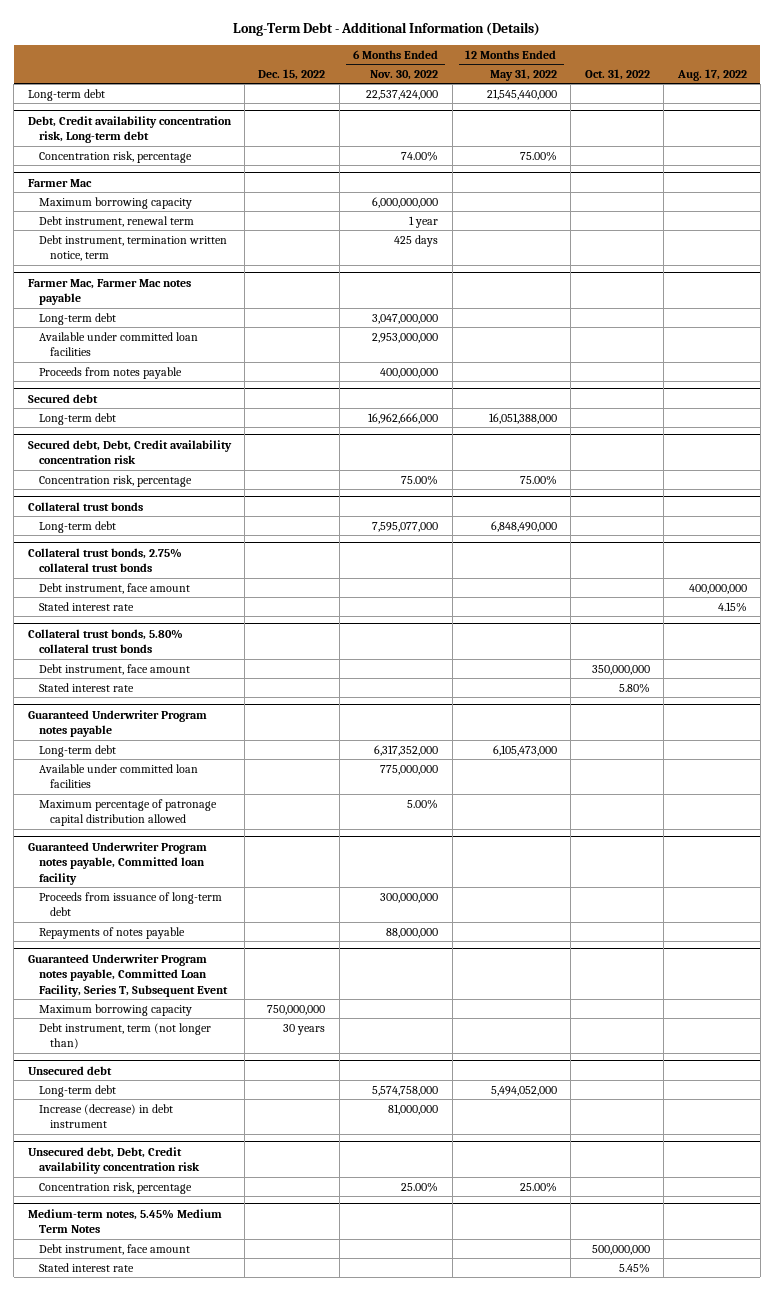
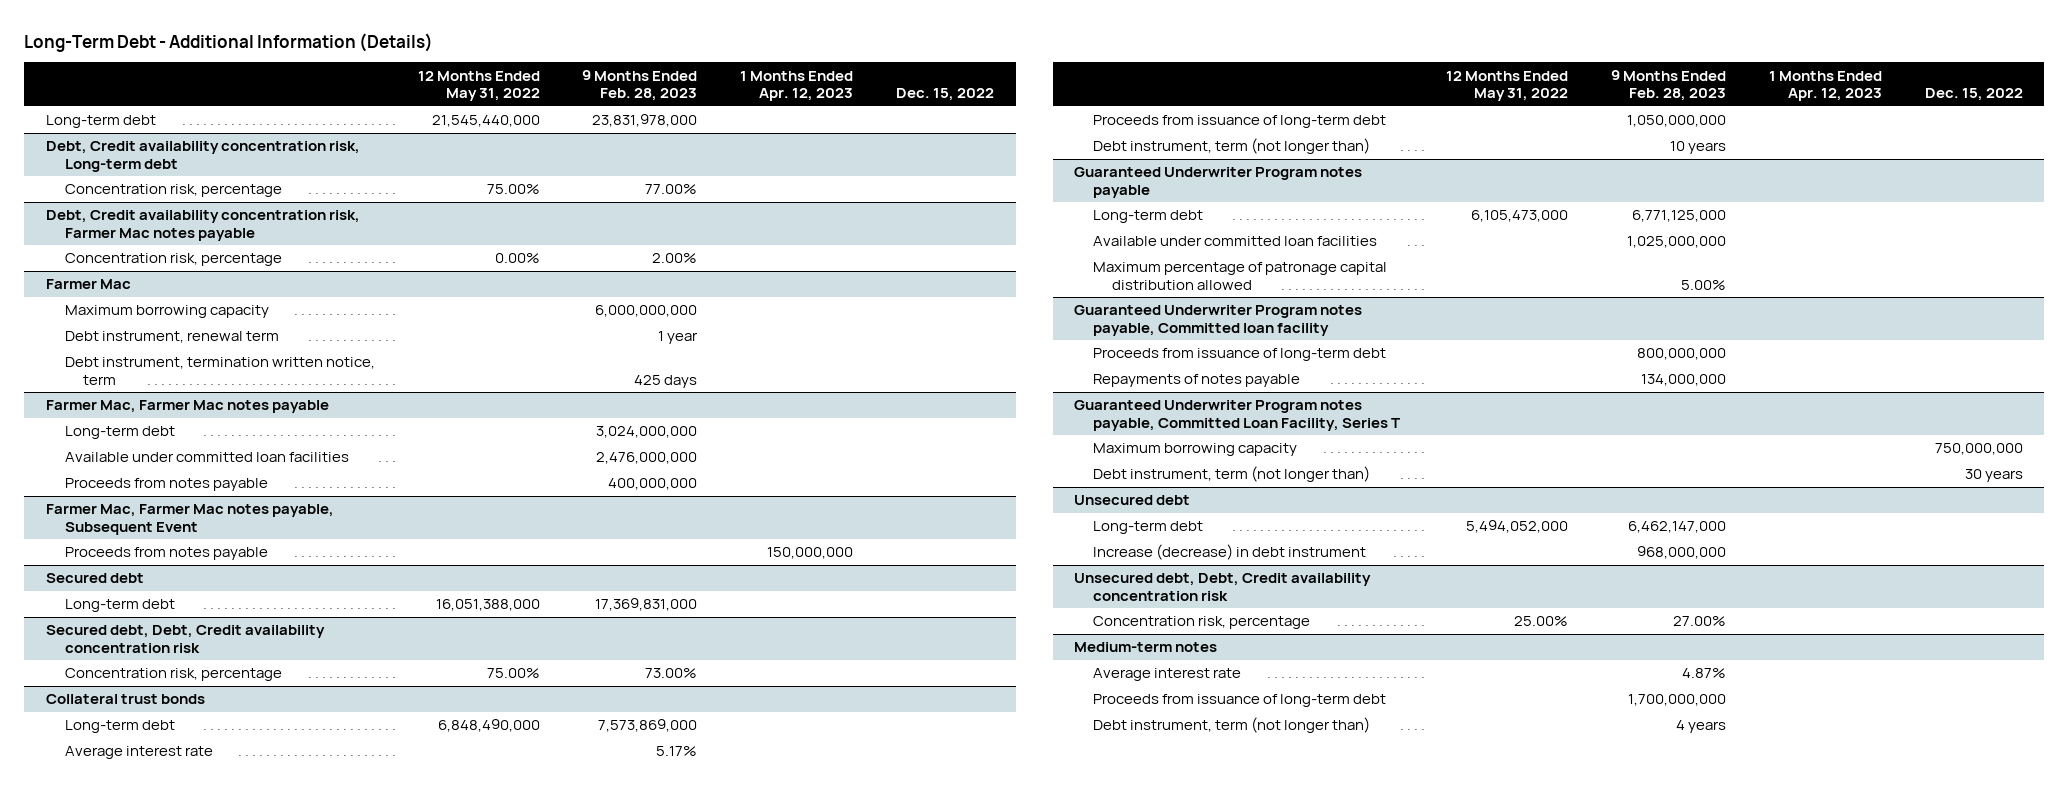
- | Dec. 15, 2022 | 6 Months Ended Nov. 30, 2022 | 12 Months Ended May 31, 2022 | Oct. 31, 2022 | Aug. 17, 2022
+ | 12 Months Ended May 31, 2022 | 9 Months Ended Feb. 28, 2023 | 1 Months Ended Apr. 12, 2023 | Dec. 15, 2022
+ Debt, Credit availability concentration risk, Farmer Mac notes payable
+ Concentration risk, percentage | 0.00% | 2.00% | |
+ Farmer Mac, Farmer Mac notes payable, Subsequent Event
+ Proceeds from notes payable | | | 150,000,000 |
- Collateral trust bonds, 2.75% collateral trust bonds
- Debt instrument, face amount | | | | | 400,000,000
- Stated interest rate | | | | | 4.15%
- Collateral trust bonds, 5.80% collateral trust bonds
- Debt instrument, face amount | | | | 350,000,000 |
- Stated interest rate | | | | 5.80% |
@ Collateral trust bonds
+ Average interest rate | | 5.17% | |
+ Proceeds from issuance of long-term debt | | 1,050,000,000 | |
+ Debt instrument, term (not longer than) | | 10 years | |
- Guaranteed Underwriter Program notes payable, Committed Loan Facility, Series T, Subsequent Event
+ Guaranteed Underwriter Program notes payable, Committed Loan Facility, Series T
- Medium-term notes, 5.45% Medium Term Notes
- Debt instrument, face amount | | | | 500,000,000 |
- Stated interest rate | | | | 5.45% |
+ Medium-term notes
+ Average interest rate | | 4.87% | |
+ Proceeds from issuance of long-term debt | | 1,700,000,000 | |
+ Debt instrument, term (not longer than) | | 4 years | |

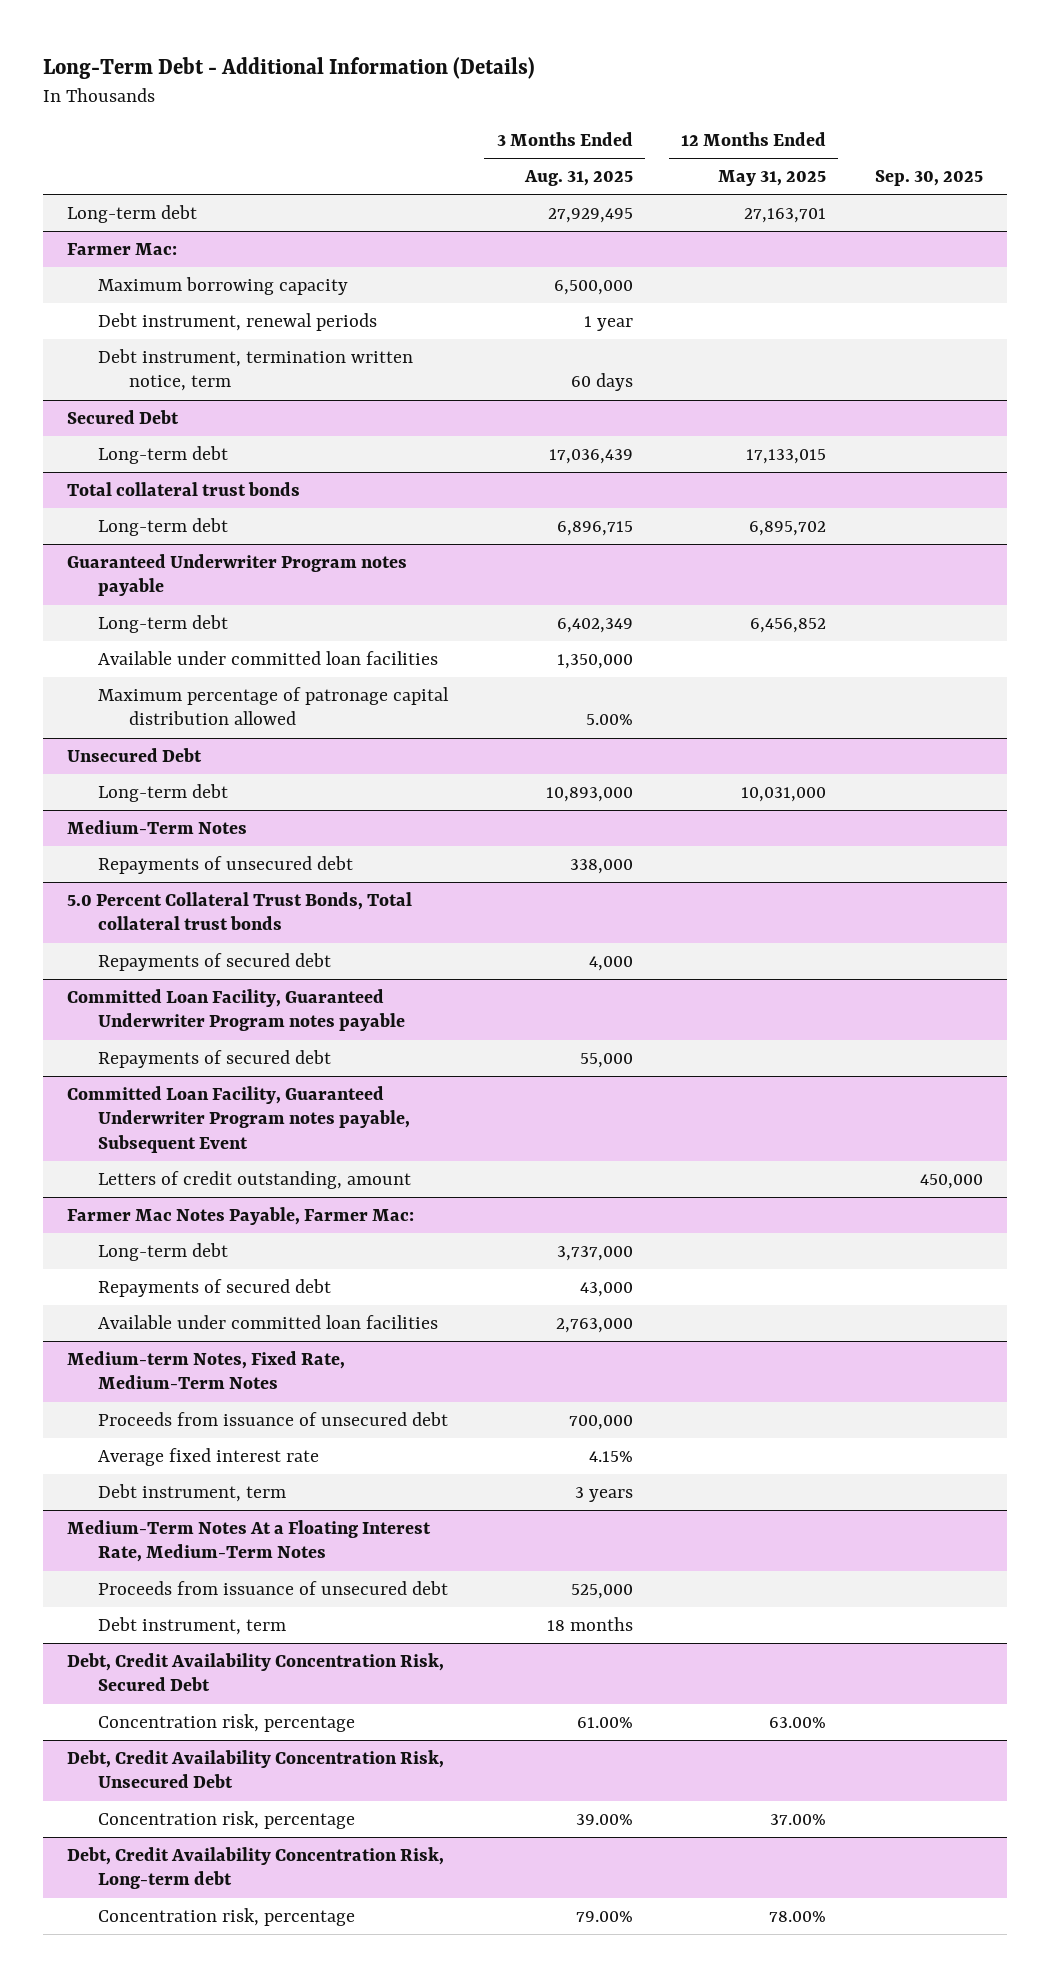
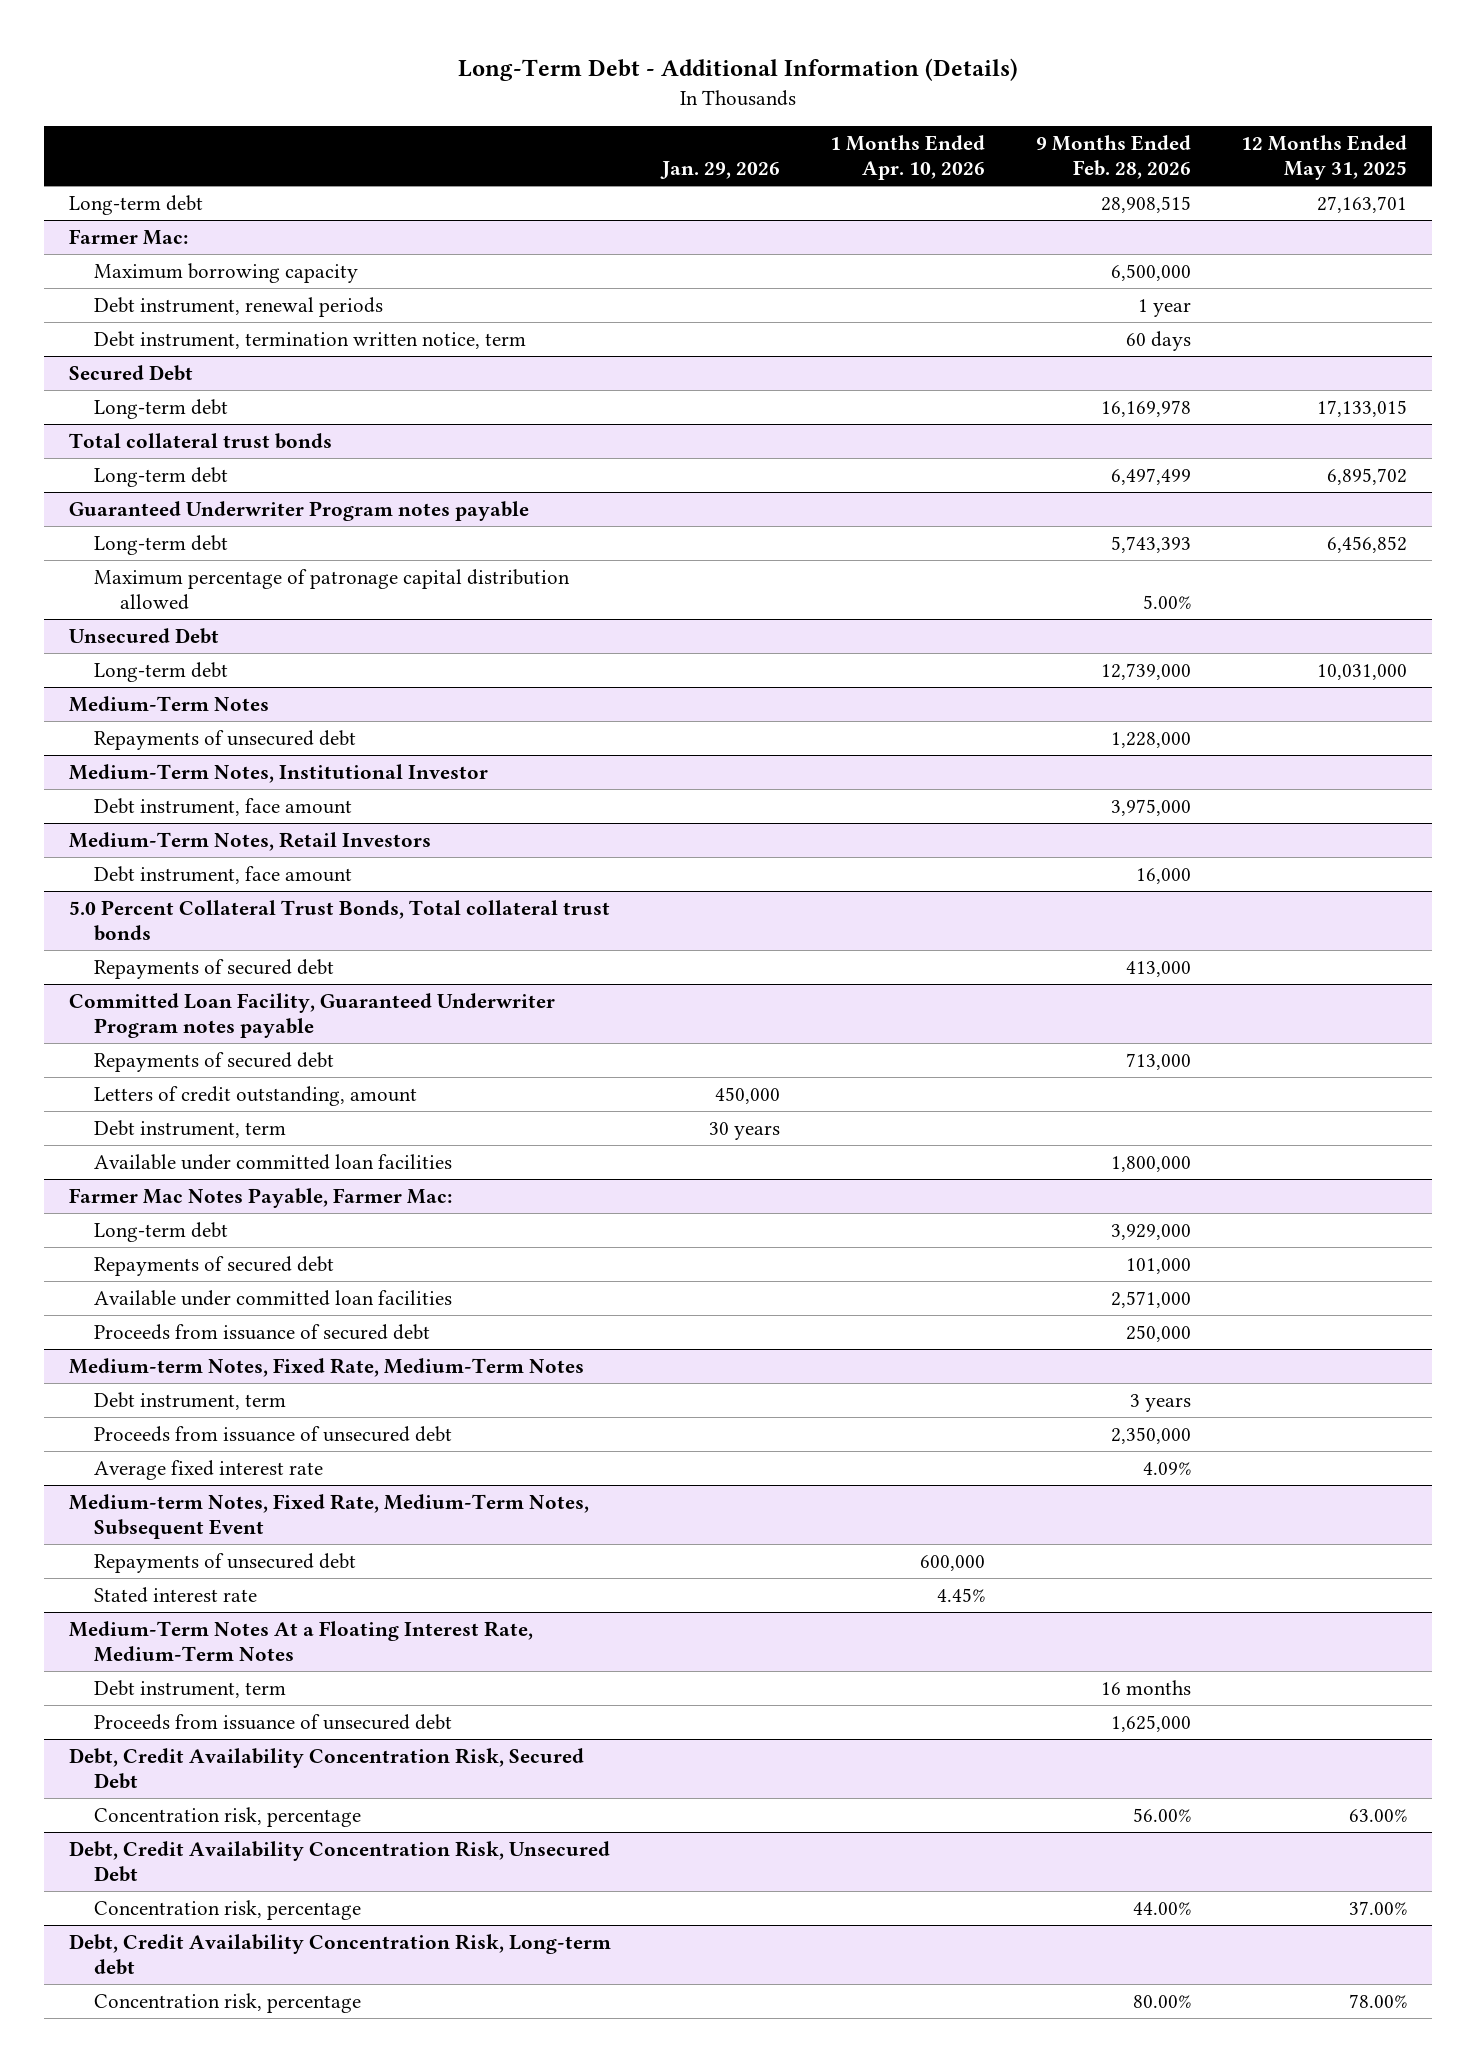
- | 3 Months Ended Aug. 31, 2025 | 12 Months Ended May 31, 2025 | Sep. 30, 2025
+ | Jan. 29, 2026 | 1 Months Ended Apr. 10, 2026 | 9 Months Ended Feb. 28, 2026 | 12 Months Ended May 31, 2025
@ Guaranteed Underwriter Program notes payable
- Available under committed loan facilities | 1,350,000 | |
+ Medium-Term Notes, Institutional Investor
+ Debt instrument, face amount | | | 3,975,000 |
+ Medium-Term Notes, Retail Investors
+ Debt instrument, face amount | | | 16,000 |
- Committed Loan Facility, Guaranteed Underwriter Program notes payable, Subsequent Event
- Letters of credit outstanding, amount | | | 450,000
@ Committed Loan Facility, Guaranteed Underwriter Program notes payable
+ Letters of credit outstanding, amount | 450,000 | | |
+ Debt instrument, term | 30 years | | |
+ Available under committed loan facilities | | | 1,800,000 |
@ Farmer Mac Notes Payable, Farmer Mac:
+ Proceeds from issuance of secured debt | | | 250,000 |
@ Medium-term Notes, Fixed Rate, Medium-Term Notes
moved up: Debt instrument, term | | | 3 years |
+ Medium-term Notes, Fixed Rate, Medium-Term Notes, Subsequent Event
+ Repayments of unsecured debt | | 600,000 | |
+ Stated interest rate | | 4.45% | |
@ Medium-Term Notes At a Floating Interest Rate, Medium-Term Notes
moved down: Proceeds from issuance of unsecured debt | | | 1,625,000 |

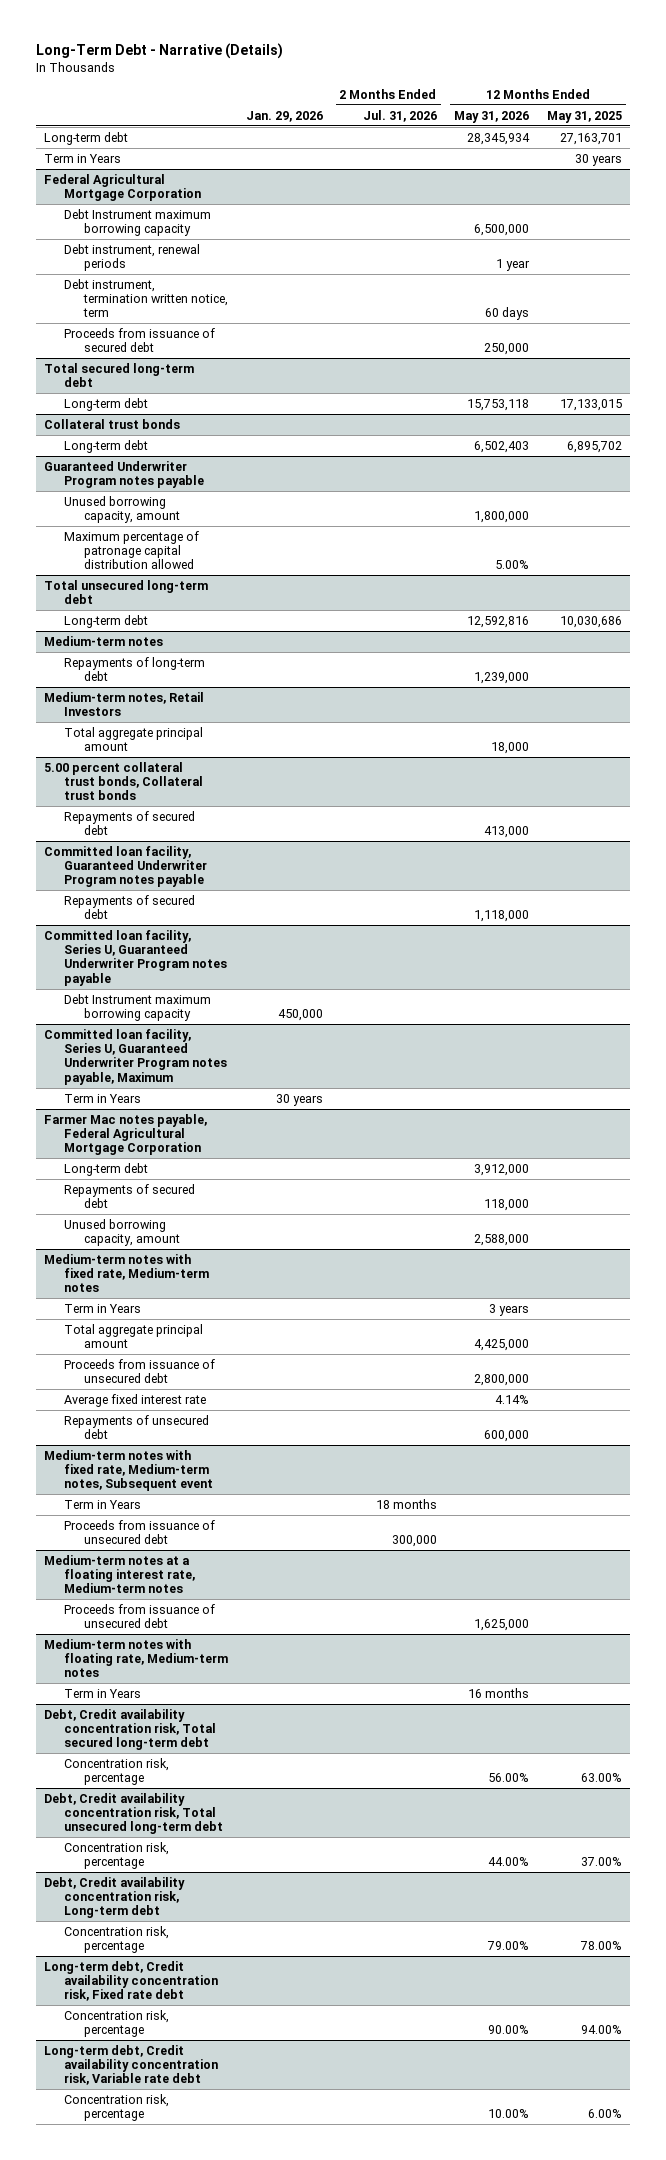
- Long-Term Debt - Additional Information (Details)
+ Long-Term Debt - Narrative (Details)
- | Jan. 29, 2026 | 1 Months Ended Apr. 10, 2026 | 9 Months Ended Feb. 28, 2026 | 12 Months Ended May 31, 2025
+ | Jan. 29, 2026 | 2 Months Ended Jul. 31, 2026 | 12 Months Ended May 31, 2026 | 12 Months Ended May 31, 2025
- Farmer Mac:
- Maximum borrowing capacity | | | 6,500,000 |
+ Term in Years | | | | 30 years
+ Federal Agricultural Mortgage Corporation
+ Debt Instrument maximum borrowing capacity | | | 6,500,000 |
- Secured Debt
+ Proceeds from issuance of secured debt | | | 250,000 |
+ Total secured long-term debt
- Total collateral trust bonds
+ Collateral trust bonds
@ Guaranteed Underwriter Program notes payable
- Long-term debt | | | 5,743,393 | 6,456,852
+ Unused borrowing capacity, amount | | | 1,800,000 |
- Unsecured Debt
- Long-term debt | | | 12,739,000 | 10,031,000
- Medium-Term Notes
- Repayments of unsecured debt | | | 1,228,000 |
- Medium-Term Notes, Institutional Investor
- Debt instrument, face amount | | | 3,975,000 |
- Medium-Term Notes, Retail Investors
- Debt instrument, face amount | | | 16,000 |
- 5.0 Percent Collateral Trust Bonds, Total collateral trust bonds
+ Total unsecured long-term debt
+ Long-term debt | | | 12,592,816 | 10,030,686
+ Medium-term notes
+ Repayments of long-term debt | | | 1,239,000 |
+ Medium-term notes, Retail Investors
+ Total aggregate principal amount | | | 18,000 |
+ 5.00 percent collateral trust bonds, Collateral trust bonds
- Committed Loan Facility, Guaranteed Underwriter Program notes payable
+ Committed loan facility, Guaranteed Underwriter Program notes payable
- Letters of credit outstanding, amount | 450,000 | | |
- Debt instrument, term | 30 years | | |
- Available under committed loan facilities | | | 1,800,000 |
- Farmer Mac Notes Payable, Farmer Mac:
+ Committed loan facility, Series U, Guaranteed Underwriter Program notes payable
+ Debt Instrument maximum borrowing capacity | 450,000 | | |
+ Committed loan facility, Series U, Guaranteed Underwriter Program notes payable, Maximum
+ Term in Years | 30 years | | |
+ Farmer Mac notes payable, Federal Agricultural Mortgage Corporation
- Available under committed loan facilities | | | 2,571,000 |
- Proceeds from issuance of secured debt | | | 250,000 |
- Medium-term Notes, Fixed Rate, Medium-Term Notes
- Debt instrument, term | | | 3 years |
+ Unused borrowing capacity, amount | | | 2,588,000 |
+ Medium-term notes with fixed rate, Medium-term notes
+ Term in Years | | | 3 years |
+ Total aggregate principal amount | | | 4,425,000 |
- Medium-term Notes, Fixed Rate, Medium-Term Notes, Subsequent Event
- Repayments of unsecured debt | | 600,000 | |
- Stated interest rate | | 4.45% | |
- Medium-Term Notes At a Floating Interest Rate, Medium-Term Notes
- Debt instrument, term | | | 16 months |
+ Repayments of unsecured debt | | | 600,000 |
+ Medium-term notes with fixed rate, Medium-term notes, Subsequent event
+ Term in Years | | 18 months | |
+ Proceeds from issuance of unsecured debt | | 300,000 | |
+ Medium-term notes at a floating interest rate, Medium-term notes
- Debt, Credit Availability Concentration Risk, Secured Debt
+ Medium-term notes with floating rate, Medium-term notes
+ Term in Years | | | 16 months |
+ Debt, Credit availability concentration risk, Total secured long-term debt
- Debt, Credit Availability Concentration Risk, Unsecured Debt
+ Debt, Credit availability concentration risk, Total unsecured long-term debt
- Debt, Credit Availability Concentration Risk, Long-term debt
+ Debt, Credit availability concentration risk, Long-term debt
+ Long-term debt, Credit availability concentration risk, Fixed rate debt
+ Concentration risk, percentage | | | 90.00% | 94.00%
+ Long-term debt, Credit availability concentration risk, Variable rate debt
+ Concentration risk, percentage | | | 10.00% | 6.00%

